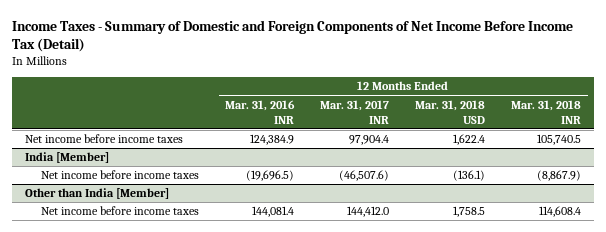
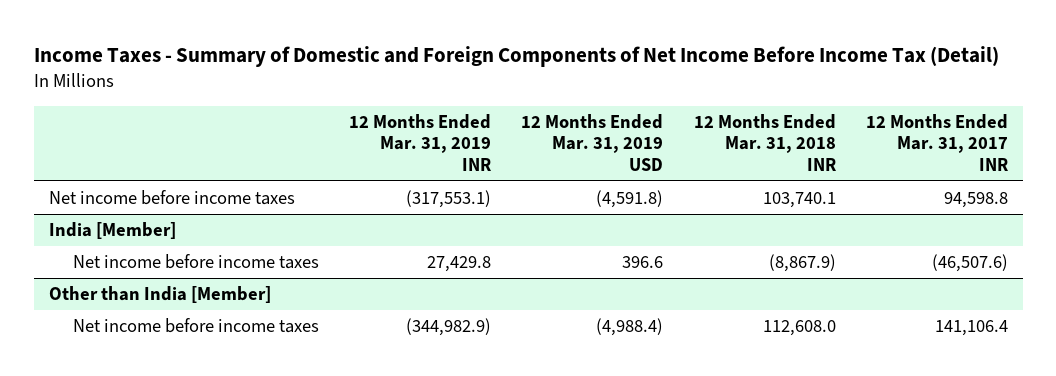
- | 12 Months Ended Mar. 31, 2016 INR | 12 Months Ended Mar. 31, 2017 INR | 12 Months Ended Mar. 31, 2018 USD | 12 Months Ended Mar. 31, 2018 INR
+ | 12 Months Ended Mar. 31, 2019 INR | 12 Months Ended Mar. 31, 2019 USD | 12 Months Ended Mar. 31, 2018 INR | 12 Months Ended Mar. 31, 2017 INR
- Net income before income taxes | 124,384.9 | 97,904.4 | 1,622.4 | 105,740.5
+ Net income before income taxes | (317,553.1) | (4,591.8) | 103,740.1 | 94,598.8
@ Other than India [Member]
- Net income before income taxes | 144,081.4 | 144,412.0 | 1,758.5 | 114,608.4
+ Net income before income taxes | (344,982.9) | (4,988.4) | 112,608.0 | 141,106.4

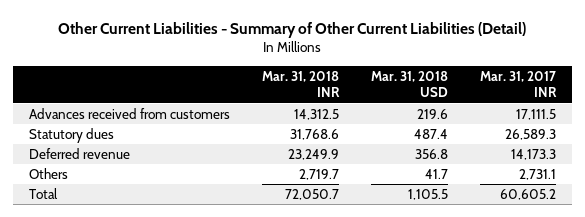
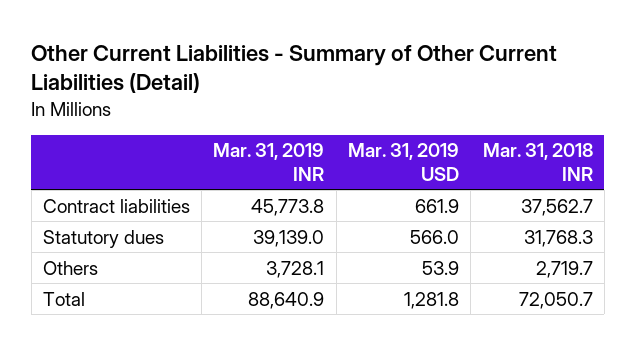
- | Mar. 31, 2018 INR | Mar. 31, 2018 USD | Mar. 31, 2017 INR
+ | Mar. 31, 2019 INR | Mar. 31, 2019 USD | Mar. 31, 2018 INR
- Advances received from customers | 14,312.5 | 219.6 | 17,111.5
- Statutory dues | 31,768.6 | 487.4 | 26,589.3
- Deferred revenue | 23,249.9 | 356.8 | 14,173.3
+ Contract liabilities | 45,773.8 | 661.9 | 37,562.7
+ Statutory dues | 39,139.0 | 566.0 | 31,768.3

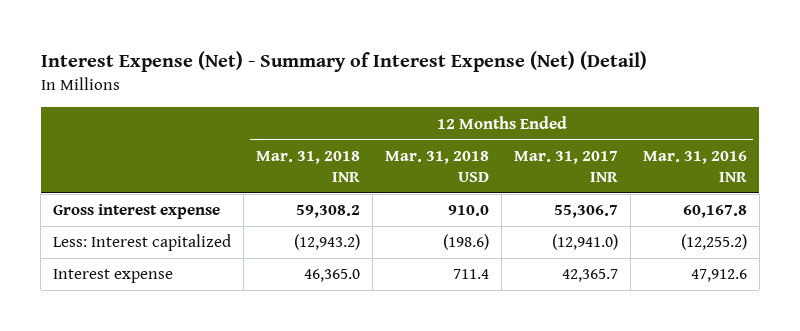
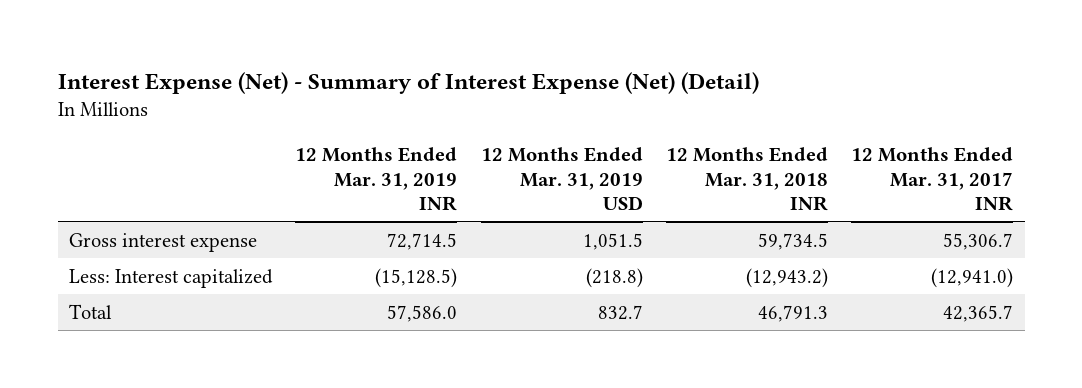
- | 12 Months Ended Mar. 31, 2018 INR | 12 Months Ended Mar. 31, 2018 USD | 12 Months Ended Mar. 31, 2017 INR | 12 Months Ended Mar. 31, 2016 INR
+ | 12 Months Ended Mar. 31, 2019 INR | 12 Months Ended Mar. 31, 2019 USD | 12 Months Ended Mar. 31, 2018 INR | 12 Months Ended Mar. 31, 2017 INR
- Gross interest expense | 59,308.2 | 910.0 | 55,306.7 | 60,167.8
+ Gross interest expense | 72,714.5 | 1,051.5 | 59,734.5 | 55,306.7
- Interest expense | 46,365.0 | 711.4 | 42,365.7 | 47,912.6
+ Total | 57,586.0 | 832.7 | 46,791.3 | 42,365.7

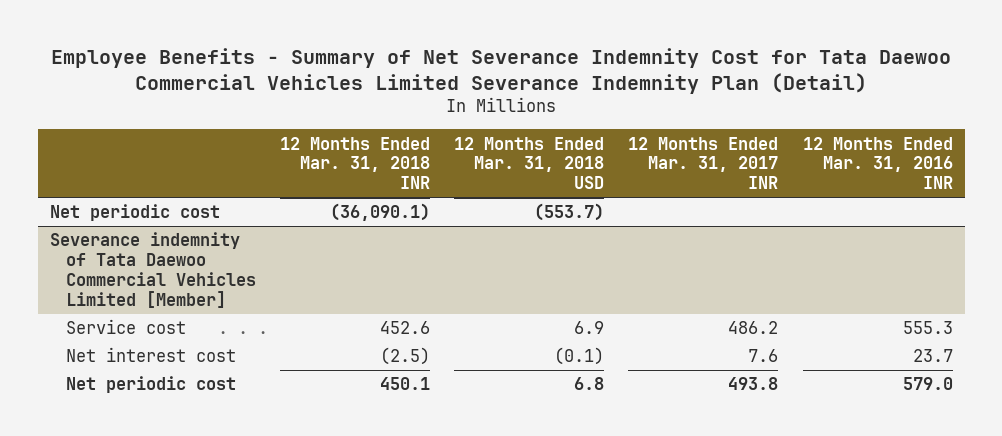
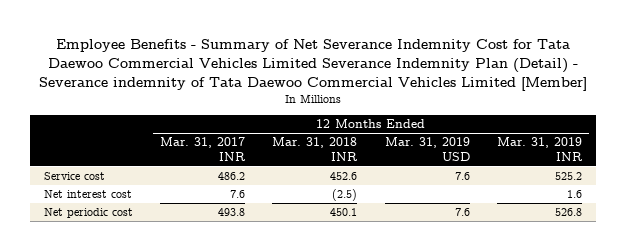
- Employee Benefits - Summary of Net Severance Indemnity Cost for Tata Daewoo Commercial Vehicles Limited Severance Indemnity Plan (Detail)
+ Employee Benefits - Summary of Net Severance Indemnity Cost for Tata Daewoo Commercial Vehicles Limited Severance Indemnity Plan (Detail) - Severance indemnity of Tata Daewoo Commercial Vehicles Limited [Member]
- | 12 Months Ended Mar. 31, 2018 INR | 12 Months Ended Mar. 31, 2018 USD | 12 Months Ended Mar. 31, 2017 INR | 12 Months Ended Mar. 31, 2016 INR
+ | 12 Months Ended Mar. 31, 2017 INR | 12 Months Ended Mar. 31, 2018 INR | 12 Months Ended Mar. 31, 2019 USD | 12 Months Ended Mar. 31, 2019 INR
- Net periodic cost | (36,090.1) | (553.7) | |
- Severance indemnity of Tata Daewoo Commercial Vehicles Limited [Member]

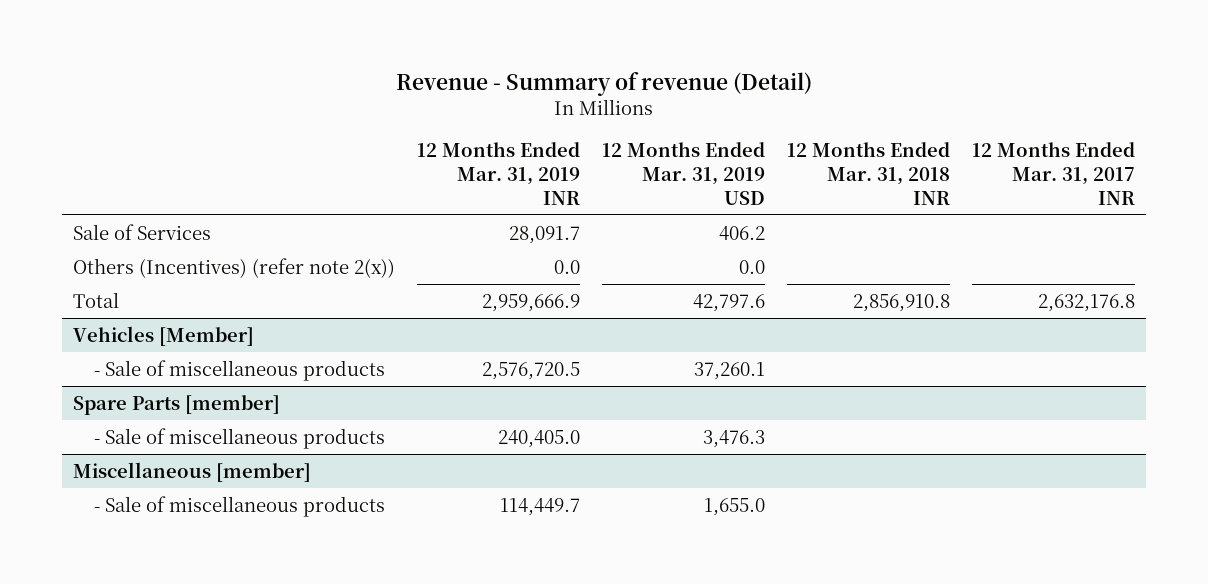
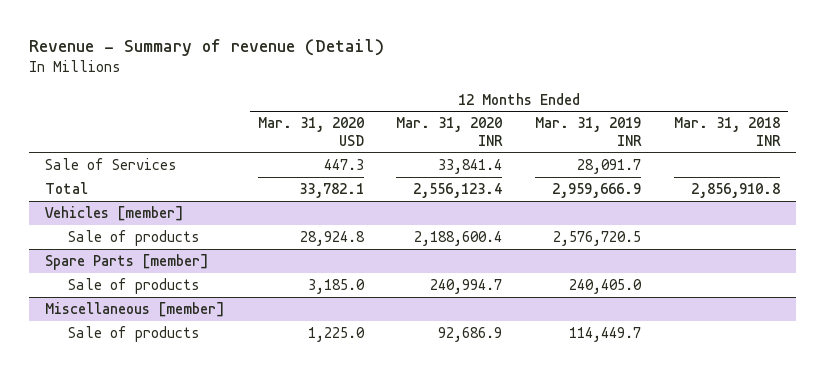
- | 12 Months Ended Mar. 31, 2019 INR | 12 Months Ended Mar. 31, 2019 USD | 12 Months Ended Mar. 31, 2018 INR | 12 Months Ended Mar. 31, 2017 INR
+ | 12 Months Ended Mar. 31, 2020 USD | 12 Months Ended Mar. 31, 2020 INR | 12 Months Ended Mar. 31, 2019 INR | 12 Months Ended Mar. 31, 2018 INR
- Others (Incentives) (refer note 2(x)) | 0.0 | 0.0 | |
- Vehicles [Member]
- - Sale of miscellaneous products | 2,576,720.5 | 37,260.1 | |
+ Vehicles [member]
+ Sale of products | 28,924.8 | 2,188,600.4 | 2,576,720.5 |
@ Spare Parts [member]
- - Sale of miscellaneous products | 240,405.0 | 3,476.3 | |
+ Sale of products | 3,185.0 | 240,994.7 | 240,405.0 |
@ Miscellaneous [member]
- - Sale of miscellaneous products | 114,449.7 | 1,655.0 | |
+ Sale of products | 1,225.0 | 92,686.9 | 114,449.7 |

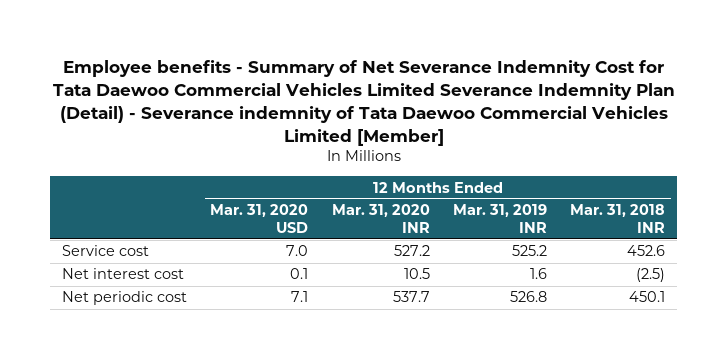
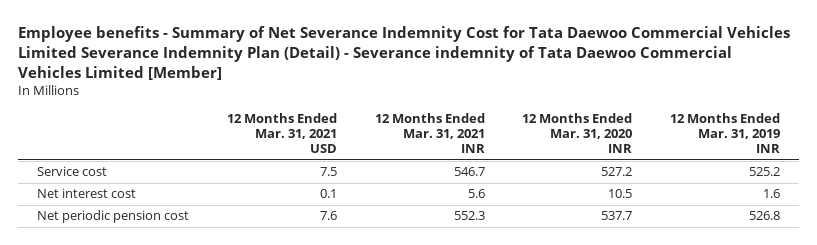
- | 12 Months Ended Mar. 31, 2020 USD | 12 Months Ended Mar. 31, 2020 INR | 12 Months Ended Mar. 31, 2019 INR | 12 Months Ended Mar. 31, 2018 INR
+ | 12 Months Ended Mar. 31, 2021 USD | 12 Months Ended Mar. 31, 2021 INR | 12 Months Ended Mar. 31, 2020 INR | 12 Months Ended Mar. 31, 2019 INR
- Net periodic cost | 7.1 | 537.7 | 526.8 | 450.1
+ Net periodic pension cost | 7.6 | 552.3 | 537.7 | 526.8

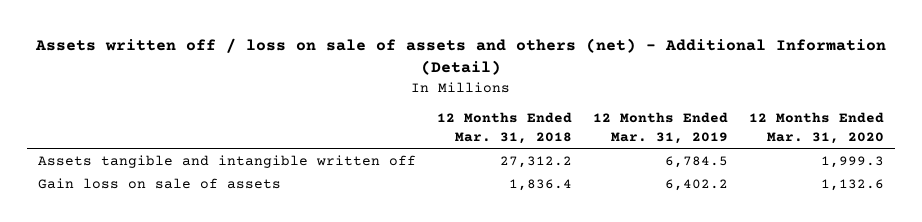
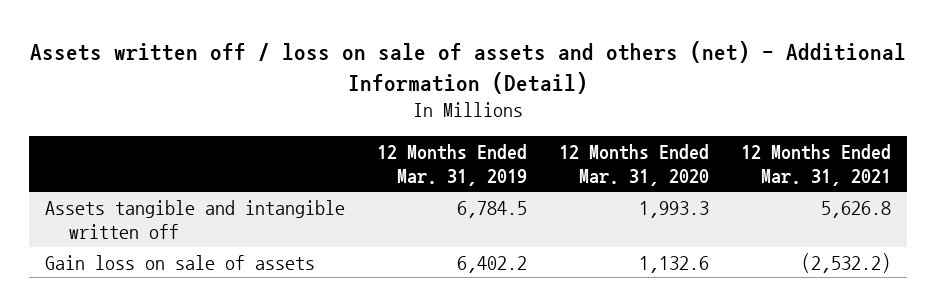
- | 12 Months Ended Mar. 31, 2018 | 12 Months Ended Mar. 31, 2019 | 12 Months Ended Mar. 31, 2020
+ | 12 Months Ended Mar. 31, 2019 | 12 Months Ended Mar. 31, 2020 | 12 Months Ended Mar. 31, 2021
- Assets tangible and intangible written off | 27,312.2 | 6,784.5 | 1,999.3
+ Assets tangible and intangible written off | 6,784.5 | 1,993.3 | 5,626.8

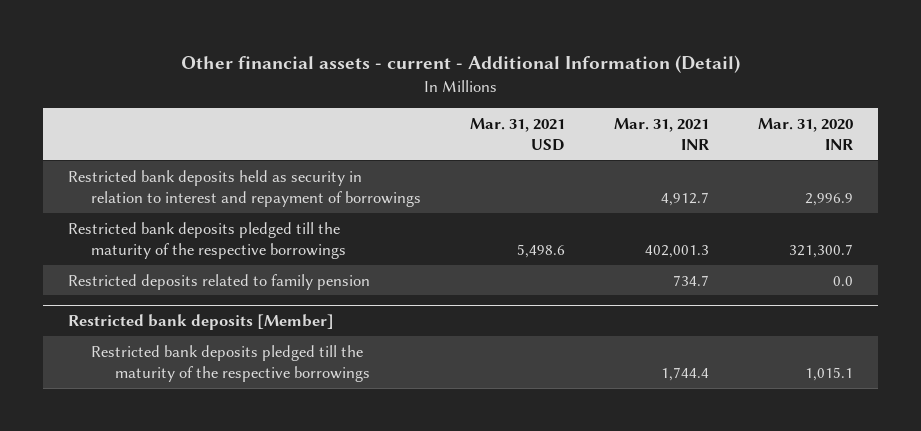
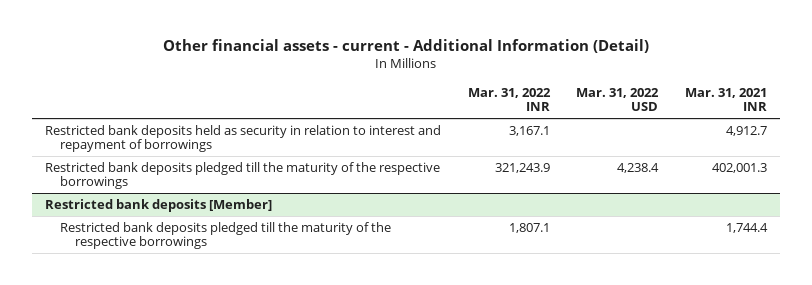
- | Mar. 31, 2021 USD | Mar. 31, 2021 INR | Mar. 31, 2020 INR
+ | Mar. 31, 2022 INR | Mar. 31, 2022 USD | Mar. 31, 2021 INR
- Restricted deposits related to family pension | | 734.7 | 0.0

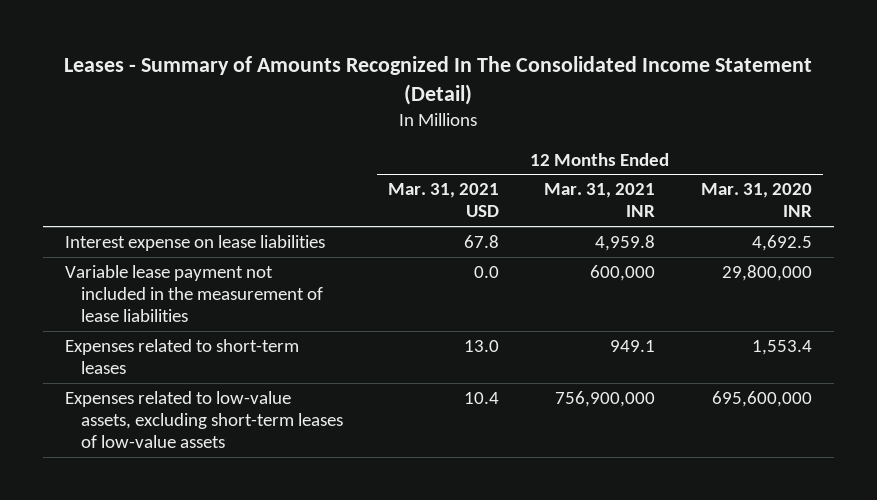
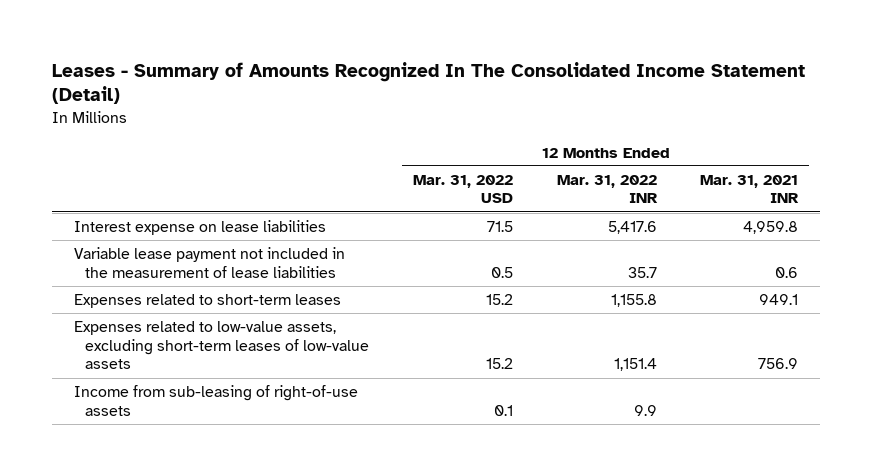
- | 12 Months Ended Mar. 31, 2021 USD | 12 Months Ended Mar. 31, 2021 INR | 12 Months Ended Mar. 31, 2020 INR
+ | 12 Months Ended Mar. 31, 2022 USD | 12 Months Ended Mar. 31, 2022 INR | 12 Months Ended Mar. 31, 2021 INR
- Variable lease payment not included in the measurement of lease liabilities | 0.0 | 600,000 | 29,800,000
+ Variable lease payment not included in the measurement of lease liabilities | 0.5 | 35.7 | 0.6
- Expenses related to low-value assets, excluding short-term leases of low-value assets | 10.4 | 756,900,000 | 695,600,000
+ Expenses related to low-value assets, excluding short-term leases of low-value assets | 15.2 | 1,151.4 | 756.9
+ Income from sub-leasing of right-of-use assets | 0.1 | 9.9 |

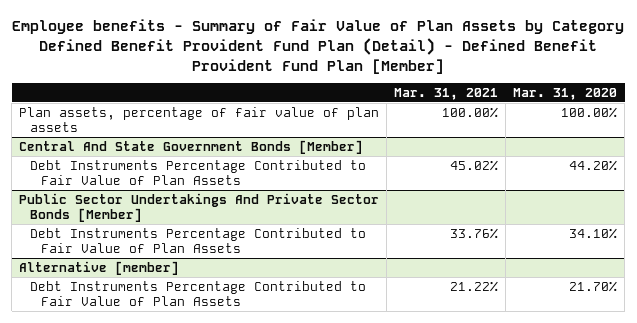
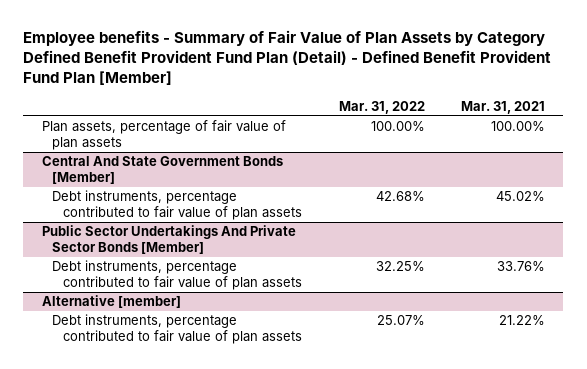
- | Mar. 31, 2021 | Mar. 31, 2020
+ | Mar. 31, 2022 | Mar. 31, 2021
@ Central And State Government Bonds [Member]
- Debt Instruments Percentage Contributed to Fair Value of Plan Assets | 45.02% | 44.20%
+ Debt instruments, percentage contributed to fair value of plan assets | 42.68% | 45.02%
@ Public Sector Undertakings And Private Sector Bonds [Member]
- Debt Instruments Percentage Contributed to Fair Value of Plan Assets | 33.76% | 34.10%
+ Debt instruments, percentage contributed to fair value of plan assets | 32.25% | 33.76%
@ Alternative [member]
- Debt Instruments Percentage Contributed to Fair Value of Plan Assets | 21.22% | 21.70%
+ Debt instruments, percentage contributed to fair value of plan assets | 25.07% | 21.22%

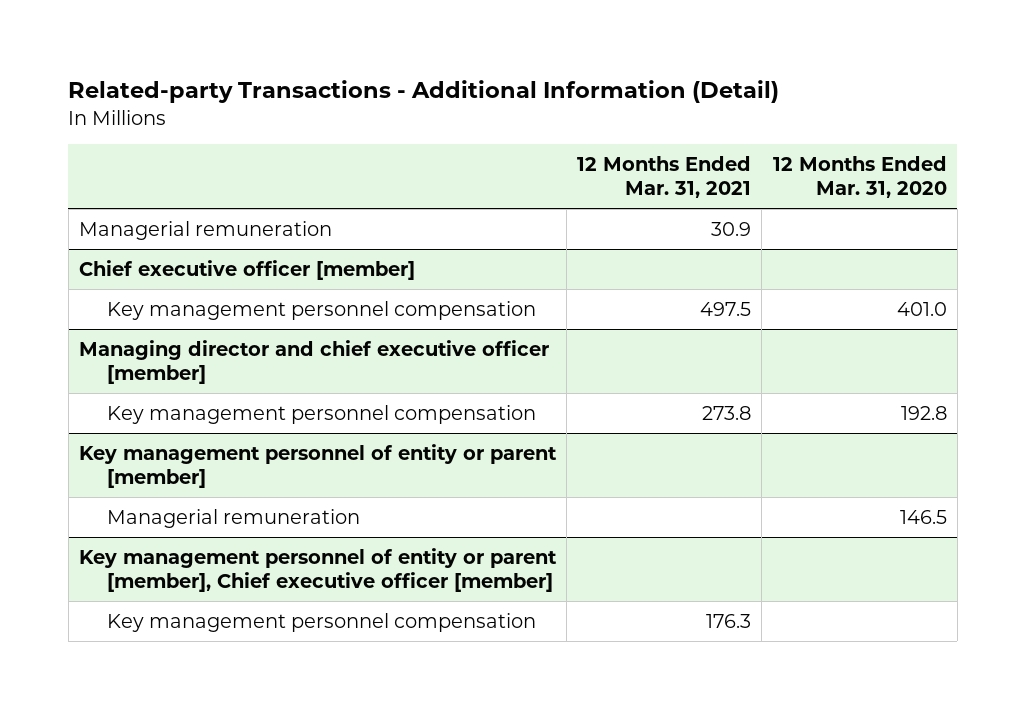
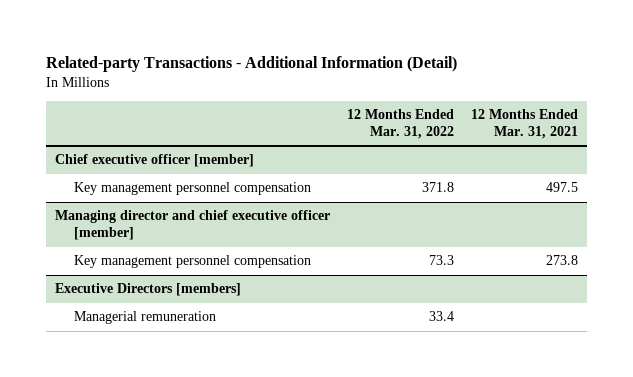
- | 12 Months Ended Mar. 31, 2021 | 12 Months Ended Mar. 31, 2020
+ | 12 Months Ended Mar. 31, 2022 | 12 Months Ended Mar. 31, 2021
- Managerial remuneration | 30.9 |
- Key management personnel of entity or parent [member]
+ Executive Directors [members]
- Key management personnel of entity or parent [member], Chief executive officer [member]
- Key management personnel compensation | 176.3 |

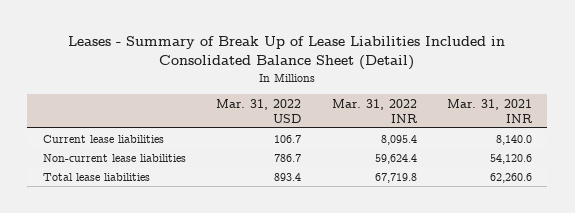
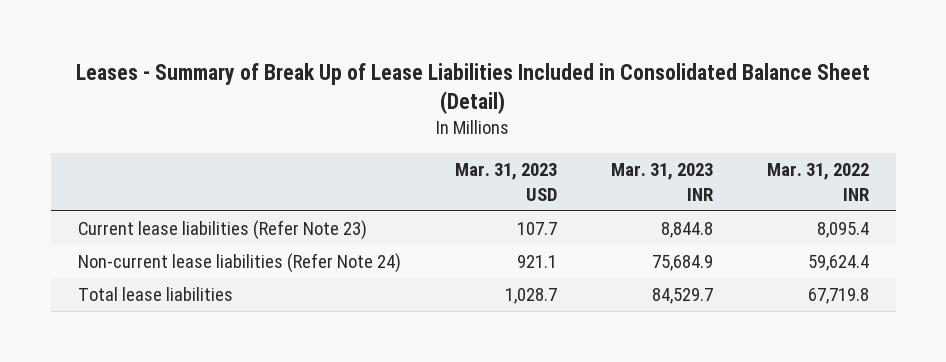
- | Mar. 31, 2022 USD | Mar. 31, 2022 INR | Mar. 31, 2021 INR
+ | Mar. 31, 2023 USD | Mar. 31, 2023 INR | Mar. 31, 2022 INR
- Current lease liabilities | 106.7 | 8,095.4 | 8,140.0
- Non-current lease liabilities | 786.7 | 59,624.4 | 54,120.6
+ Current lease liabilities (Refer Note 23) | 107.7 | 8,844.8 | 8,095.4
+ Non-current lease liabilities (Refer Note 24) | 921.1 | 75,684.9 | 59,624.4

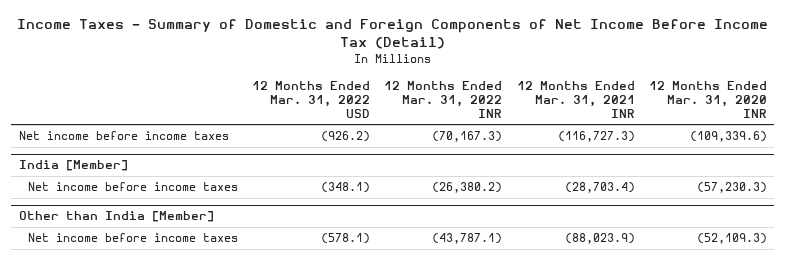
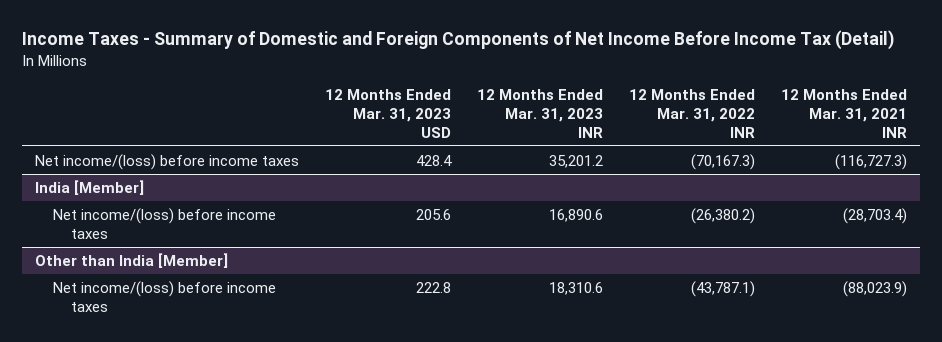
- | 12 Months Ended Mar. 31, 2022 USD | 12 Months Ended Mar. 31, 2022 INR | 12 Months Ended Mar. 31, 2021 INR | 12 Months Ended Mar. 31, 2020 INR
+ | 12 Months Ended Mar. 31, 2023 USD | 12 Months Ended Mar. 31, 2023 INR | 12 Months Ended Mar. 31, 2022 INR | 12 Months Ended Mar. 31, 2021 INR
- Net income before income taxes | (926.2) | (70,167.3) | (116,727.3) | (109,339.6)
+ Net income/(loss) before income taxes | 428.4 | 35,201.2 | (70,167.3) | (116,727.3)
@ India [Member]
- Net income before income taxes | (348.1) | (26,380.2) | (28,703.4) | (57,230.3)
+ Net income/(loss) before income taxes | 205.6 | 16,890.6 | (26,380.2) | (28,703.4)
@ Other than India [Member]
- Net income before income taxes | (578.1) | (43,787.1) | (88,023.9) | (52,109.3)
+ Net income/(loss) before income taxes | 222.8 | 18,310.6 | (43,787.1) | (88,023.9)

